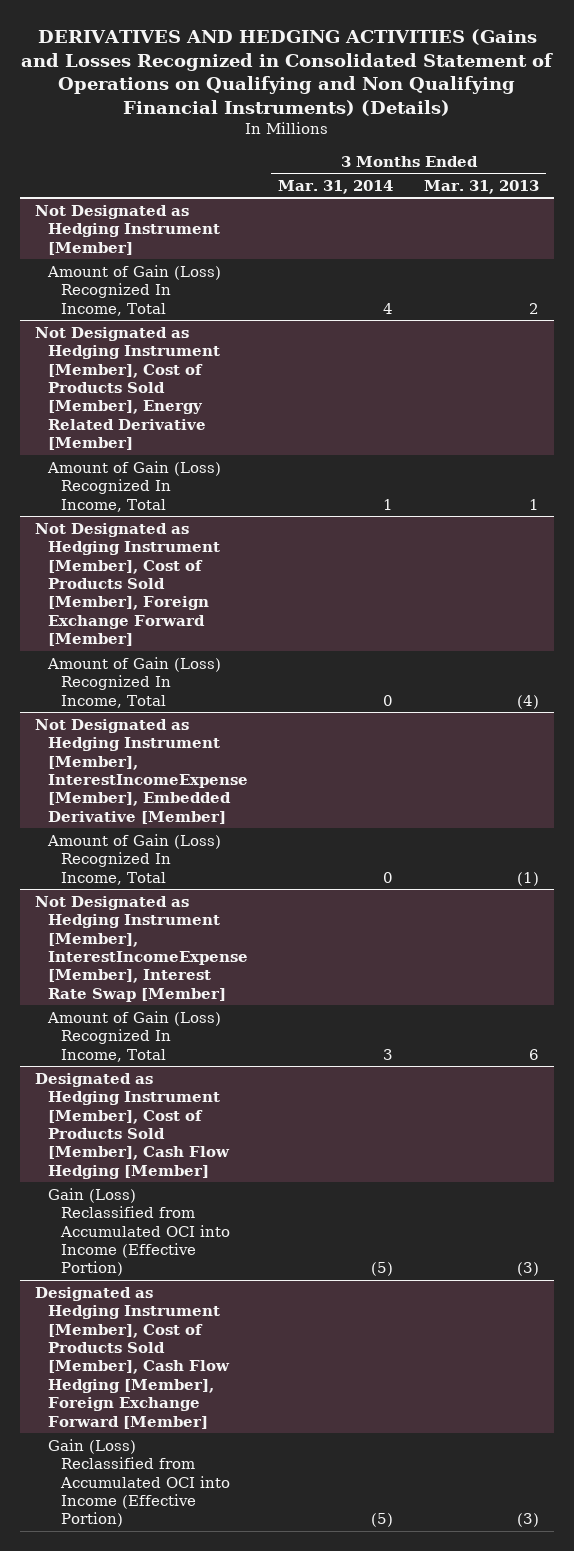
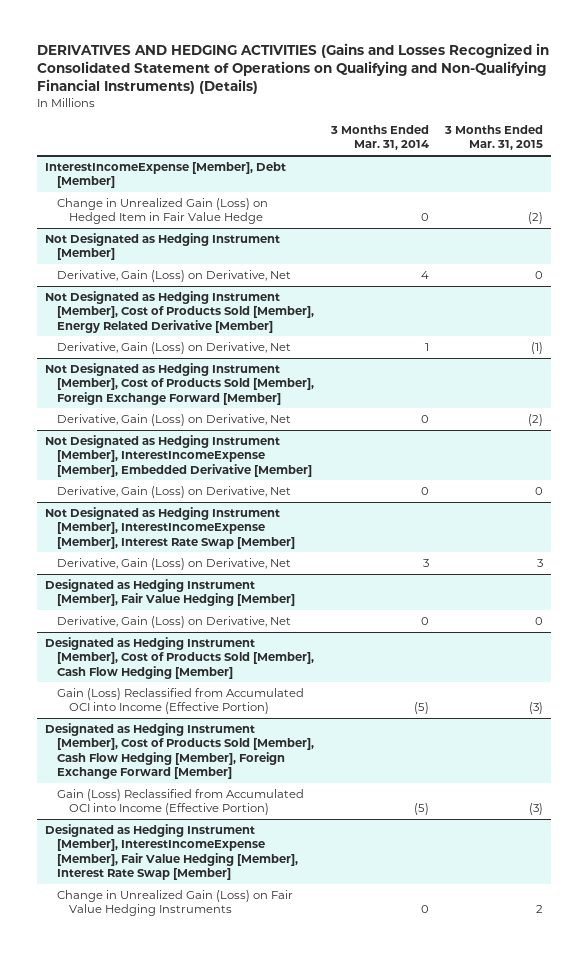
- DERIVATIVES AND HEDGING ACTIVITIES (Gains and Losses Recognized in Consolidated Statement of Operations on Qualifying and Non Qualifying Financial Instruments) (Details)
+ DERIVATIVES AND HEDGING ACTIVITIES (Gains and Losses Recognized in Consolidated Statement of Operations on Qualifying and Non-Qualifying Financial Instruments) (Details)
- | 3 Months Ended Mar. 31, 2014 | 3 Months Ended Mar. 31, 2013
+ | 3 Months Ended Mar. 31, 2014 | 3 Months Ended Mar. 31, 2015
+ InterestIncomeExpense [Member], Debt [Member]
+ Change in Unrealized Gain (Loss) on Hedged Item in Fair Value Hedge | 0 | (2)
@ Not Designated as Hedging Instrument [Member]
- Amount of Gain (Loss) Recognized In Income, Total | 4 | 2
+ Derivative, Gain (Loss) on Derivative, Net | 4 | 0
@ Not Designated as Hedging Instrument [Member], Cost of Products Sold [Member], Energy Related Derivative [Member]
- Amount of Gain (Loss) Recognized In Income, Total | 1 | 1
+ Derivative, Gain (Loss) on Derivative, Net | 1 | (1)
@ Not Designated as Hedging Instrument [Member], Cost of Products Sold [Member], Foreign Exchange Forward [Member]
- Amount of Gain (Loss) Recognized In Income, Total | 0 | (4)
+ Derivative, Gain (Loss) on Derivative, Net | 0 | (2)
@ Not Designated as Hedging Instrument [Member], InterestIncomeExpense [Member], Embedded Derivative [Member]
- Amount of Gain (Loss) Recognized In Income, Total | 0 | (1)
+ Derivative, Gain (Loss) on Derivative, Net | 0 | 0
@ Not Designated as Hedging Instrument [Member], InterestIncomeExpense [Member], Interest Rate Swap [Member]
- Amount of Gain (Loss) Recognized In Income, Total | 3 | 6
+ Derivative, Gain (Loss) on Derivative, Net | 3 | 3
+ Designated as Hedging Instrument [Member], Fair Value Hedging [Member]
+ Derivative, Gain (Loss) on Derivative, Net | 0 | 0
+ Designated as Hedging Instrument [Member], InterestIncomeExpense [Member], Fair Value Hedging [Member], Interest Rate Swap [Member]
+ Change in Unrealized Gain (Loss) on Fair Value Hedging Instruments | 0 | 2

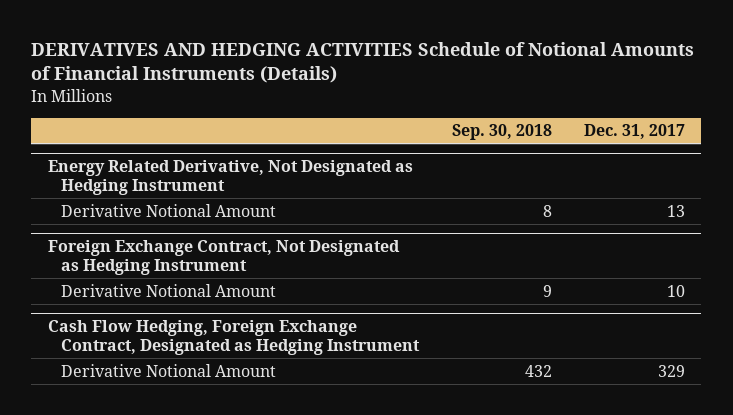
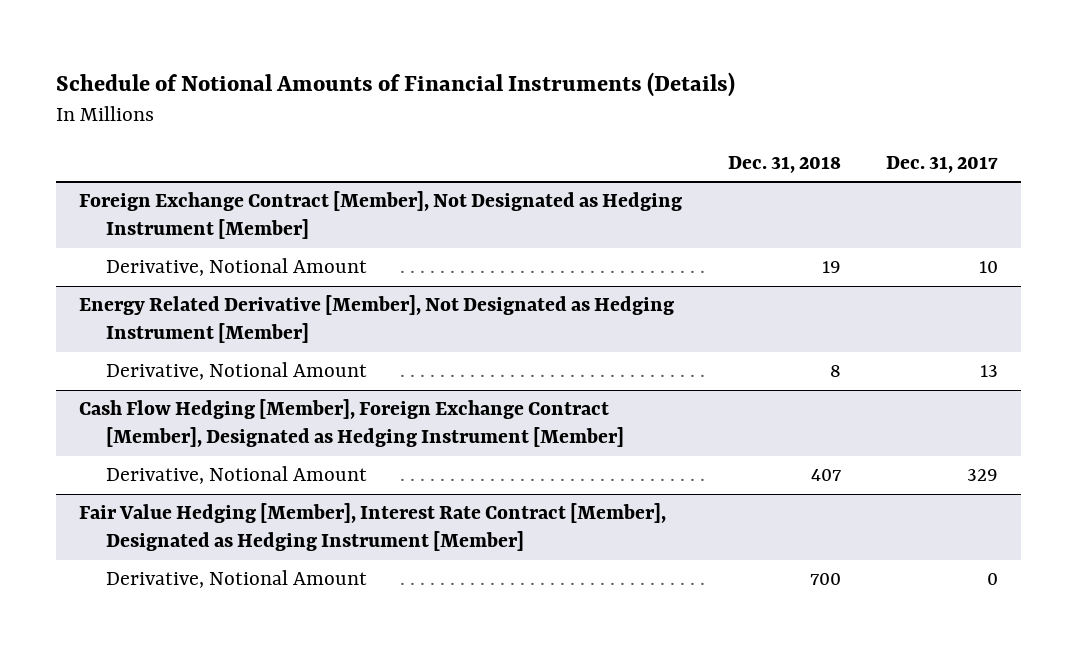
- DERIVATIVES AND HEDGING ACTIVITIES Schedule of Notional Amounts of Financial Instruments (Details)
+ Schedule of Notional Amounts of Financial Instruments (Details)
- | Sep. 30, 2018 | Dec. 31, 2017
+ | Dec. 31, 2018 | Dec. 31, 2017
- Energy Related Derivative, Not Designated as Hedging Instrument
- Derivative Notional Amount | 8 | 13
- Foreign Exchange Contract, Not Designated as Hedging Instrument
- Derivative Notional Amount | 9 | 10
- Cash Flow Hedging, Foreign Exchange Contract, Designated as Hedging Instrument
- Derivative Notional Amount | 432 | 329
+ Foreign Exchange Contract [Member], Not Designated as Hedging Instrument [Member]
+ Derivative, Notional Amount | 19 | 10
+ Energy Related Derivative [Member], Not Designated as Hedging Instrument [Member]
+ Derivative, Notional Amount | 8 | 13
+ Cash Flow Hedging [Member], Foreign Exchange Contract [Member], Designated as Hedging Instrument [Member]
+ Derivative, Notional Amount | 407 | 329
+ Fair Value Hedging [Member], Interest Rate Contract [Member], Designated as Hedging Instrument [Member]
+ Derivative, Notional Amount | 700 | 0

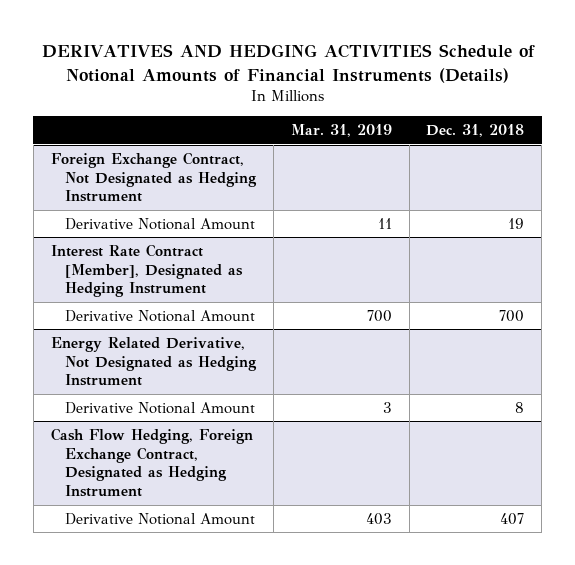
- Schedule of Notional Amounts of Financial Instruments (Details)
+ DERIVATIVES AND HEDGING ACTIVITIES Schedule of Notional Amounts of Financial Instruments (Details)
- | Dec. 31, 2018 | Dec. 31, 2017
+ | Mar. 31, 2019 | Dec. 31, 2018
- Foreign Exchange Contract [Member], Not Designated as Hedging Instrument [Member]
- Derivative, Notional Amount | 19 | 10
- Energy Related Derivative [Member], Not Designated as Hedging Instrument [Member]
- Derivative, Notional Amount | 8 | 13
- Cash Flow Hedging [Member], Foreign Exchange Contract [Member], Designated as Hedging Instrument [Member]
- Derivative, Notional Amount | 407 | 329
- Fair Value Hedging [Member], Interest Rate Contract [Member], Designated as Hedging Instrument [Member]
- Derivative, Notional Amount | 700 | 0
+ Foreign Exchange Contract, Not Designated as Hedging Instrument
+ Derivative Notional Amount | 11 | 19
+ Interest Rate Contract [Member], Designated as Hedging Instrument
+ Derivative Notional Amount | 700 | 700
+ Energy Related Derivative, Not Designated as Hedging Instrument
+ Derivative Notional Amount | 3 | 8
+ Cash Flow Hedging, Foreign Exchange Contract, Designated as Hedging Instrument
+ Derivative Notional Amount | 403 | 407

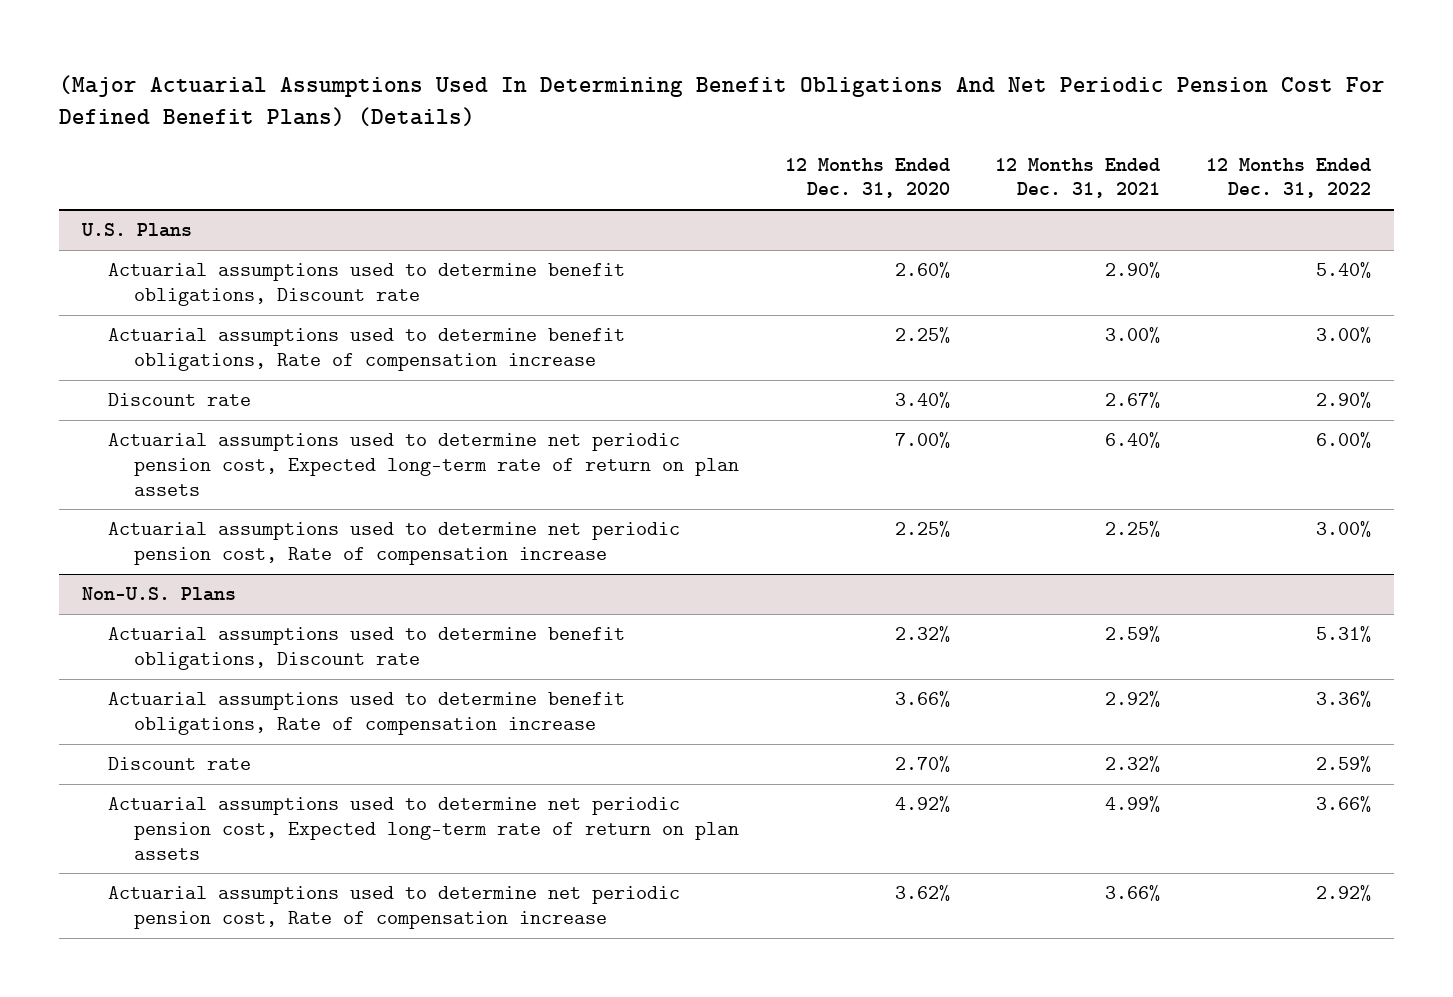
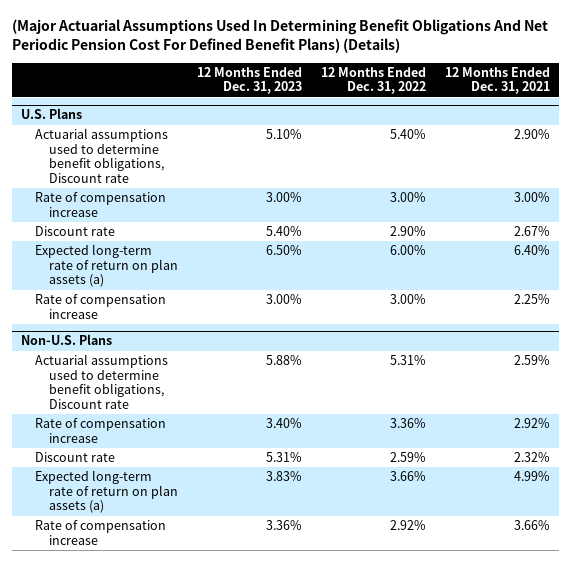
- | 12 Months Ended Dec. 31, 2020 | 12 Months Ended Dec. 31, 2021 | 12 Months Ended Dec. 31, 2022
+ | 12 Months Ended Dec. 31, 2023 | 12 Months Ended Dec. 31, 2022 | 12 Months Ended Dec. 31, 2021
@ U.S. Plans
- Actuarial assumptions used to determine benefit obligations, Rate of compensation increase | 2.25% | 3.00% | 3.00%
+ Rate of compensation increase | 3.00% | 3.00% | 3.00%
- Actuarial assumptions used to determine net periodic pension cost, Expected long-term rate of return on plan assets | 7.00% | 6.40% | 6.00%
- Actuarial assumptions used to determine net periodic pension cost, Rate of compensation increase | 2.25% | 2.25% | 3.00%
+ Expected long-term rate of return on plan assets (a) | 6.50% | 6.00% | 6.40%
+ Rate of compensation increase | 3.00% | 3.00% | 2.25%
@ Non-U.S. Plans
- Actuarial assumptions used to determine benefit obligations, Rate of compensation increase | 3.66% | 2.92% | 3.36%
+ Rate of compensation increase | 3.40% | 3.36% | 2.92%
- Actuarial assumptions used to determine net periodic pension cost, Expected long-term rate of return on plan assets | 4.92% | 4.99% | 3.66%
- Actuarial assumptions used to determine net periodic pension cost, Rate of compensation increase | 3.62% | 3.66% | 2.92%
+ Expected long-term rate of return on plan assets (a) | 3.83% | 3.66% | 4.99%
+ Rate of compensation increase | 3.36% | 2.92% | 3.66%

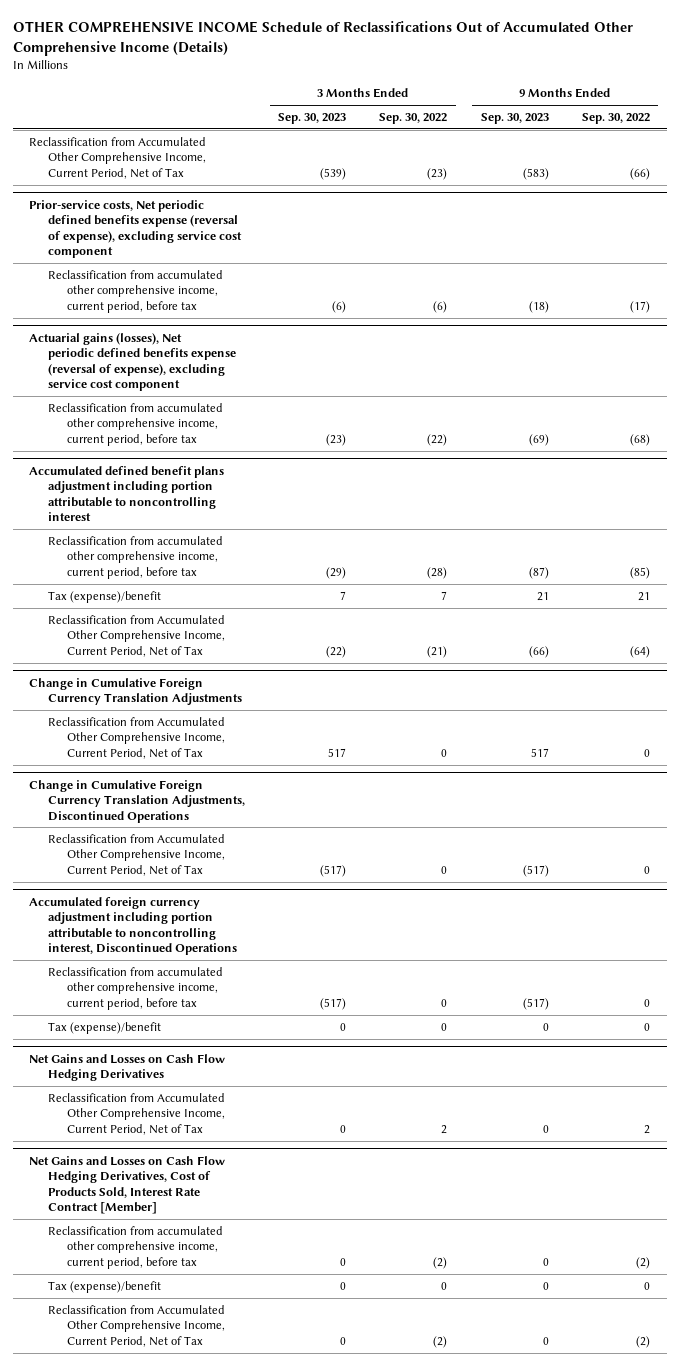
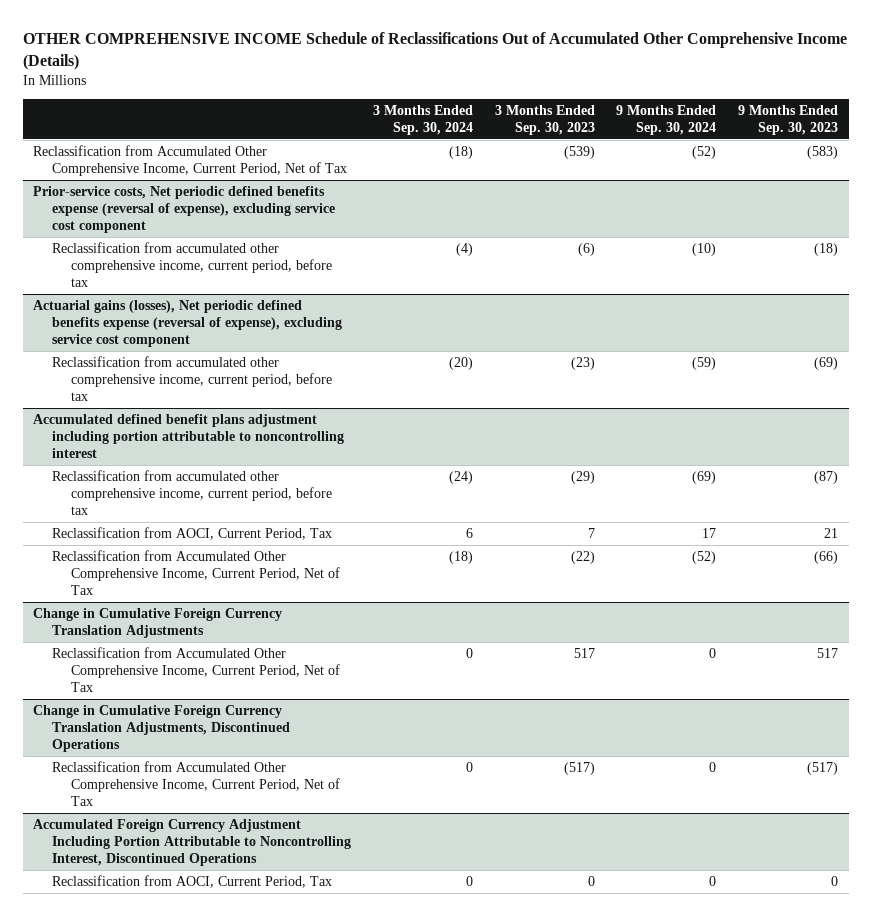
- | 3 Months Ended Sep. 30, 2023 | 3 Months Ended Sep. 30, 2022 | 9 Months Ended Sep. 30, 2023 | 9 Months Ended Sep. 30, 2022
+ | 3 Months Ended Sep. 30, 2024 | 3 Months Ended Sep. 30, 2023 | 9 Months Ended Sep. 30, 2024 | 9 Months Ended Sep. 30, 2023
@ Accumulated defined benefit plans adjustment including portion attributable to noncontrolling interest
- Tax (expense)/benefit | 7 | 7 | 21 | 21
+ Reclassification from AOCI, Current Period, Tax | 6 | 7 | 17 | 21
- Accumulated foreign currency adjustment including portion attributable to noncontrolling interest, Discontinued Operations
- Reclassification from accumulated other comprehensive income, current period, before tax | (517) | 0 | (517) | 0
- Tax (expense)/benefit | 0 | 0 | 0 | 0
- Net Gains and Losses on Cash Flow Hedging Derivatives
- Reclassification from Accumulated Other Comprehensive Income, Current Period, Net of Tax | 0 | 2 | 0 | 2
- Net Gains and Losses on Cash Flow Hedging Derivatives, Cost of Products Sold, Interest Rate Contract [Member]
- Reclassification from accumulated other comprehensive income, current period, before tax | 0 | (2) | 0 | (2)
- Tax (expense)/benefit | 0 | 0 | 0 | 0
- Reclassification from Accumulated Other Comprehensive Income, Current Period, Net of Tax | 0 | (2) | 0 | (2)
+ Accumulated Foreign Currency Adjustment Including Portion Attributable to Noncontrolling Interest, Discontinued Operations
+ Reclassification from AOCI, Current Period, Tax | 0 | 0 | 0 | 0

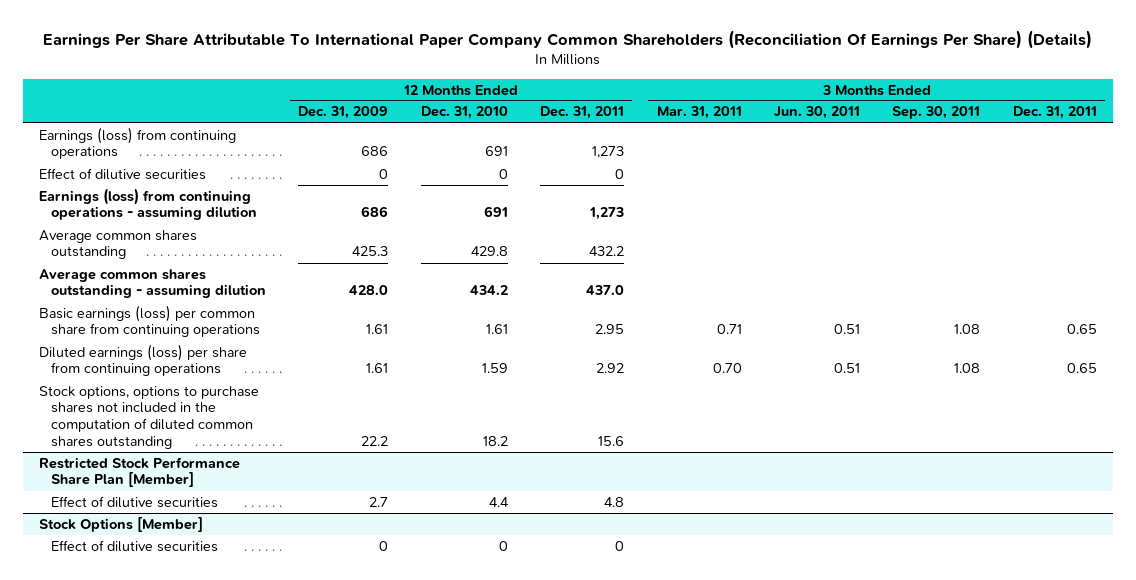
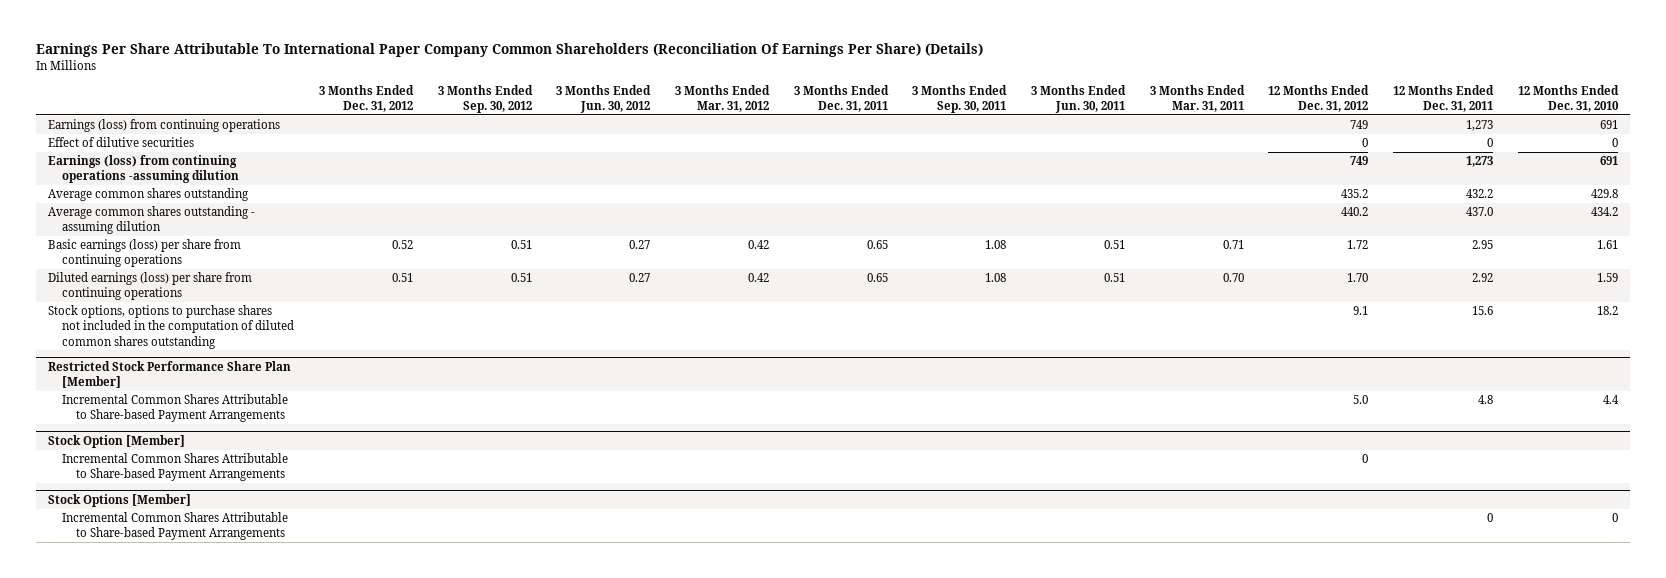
- | 12 Months Ended Dec. 31, 2009 | 12 Months Ended Dec. 31, 2010 | 12 Months Ended Dec. 31, 2011 | 3 Months Ended Mar. 31, 2011 | 3 Months Ended Jun. 30, 2011 | 3 Months Ended Sep. 30, 2011 | 3 Months Ended Dec. 31, 2011
+ | 3 Months Ended Dec. 31, 2012 | 3 Months Ended Sep. 30, 2012 | 3 Months Ended Jun. 30, 2012 | 3 Months Ended Mar. 31, 2012 | 3 Months Ended Dec. 31, 2011 | 3 Months Ended Sep. 30, 2011 | 3 Months Ended Jun. 30, 2011 | 3 Months Ended Mar. 31, 2011 | 12 Months Ended Dec. 31, 2012 | 12 Months Ended Dec. 31, 2011 | 12 Months Ended Dec. 31, 2010
- Earnings (loss) from continuing operations - assuming dilution | 686 | 691 | 1,273 | | | |
+ Earnings (loss) from continuing operations -assuming dilution | | | | | | | | | 749 | 1,273 | 691
- Basic earnings (loss) per common share from continuing operations | 1.61 | 1.61 | 2.95 | 0.71 | 0.51 | 1.08 | 0.65
+ Basic earnings (loss) per share from continuing operations | 0.52 | 0.51 | 0.27 | 0.42 | 0.65 | 1.08 | 0.51 | 0.71 | 1.72 | 2.95 | 1.61
@ Restricted Stock Performance Share Plan [Member]
- Effect of dilutive securities | 2.7 | 4.4 | 4.8 | | | |
+ Incremental Common Shares Attributable to Share-based Payment Arrangements | | | | | | | | | 5.0 | 4.8 | 4.4
+ Stock Option [Member]
+ Incremental Common Shares Attributable to Share-based Payment Arrangements | | | | | | | | | 0 | |
@ Stock Options [Member]
- Effect of dilutive securities | 0 | 0 | 0 | | | |
+ Incremental Common Shares Attributable to Share-based Payment Arrangements | | | | | | | | | | 0 | 0

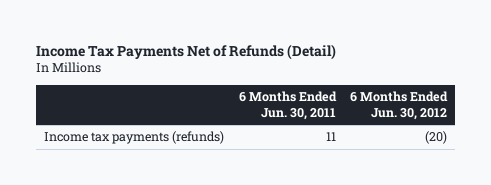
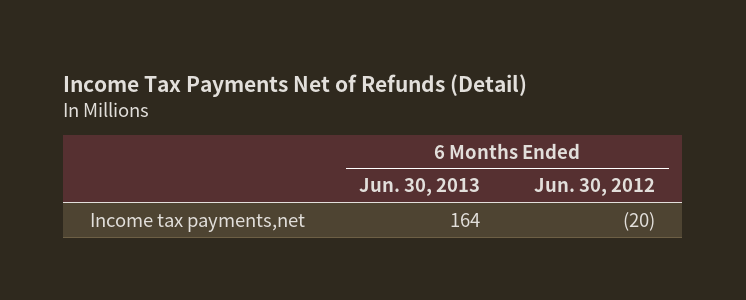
- | 6 Months Ended Jun. 30, 2011 | 6 Months Ended Jun. 30, 2012
+ | 6 Months Ended Jun. 30, 2013 | 6 Months Ended Jun. 30, 2012
- Income tax payments (refunds) | 11 | (20)
+ Income tax payments,net | 164 | (20)

